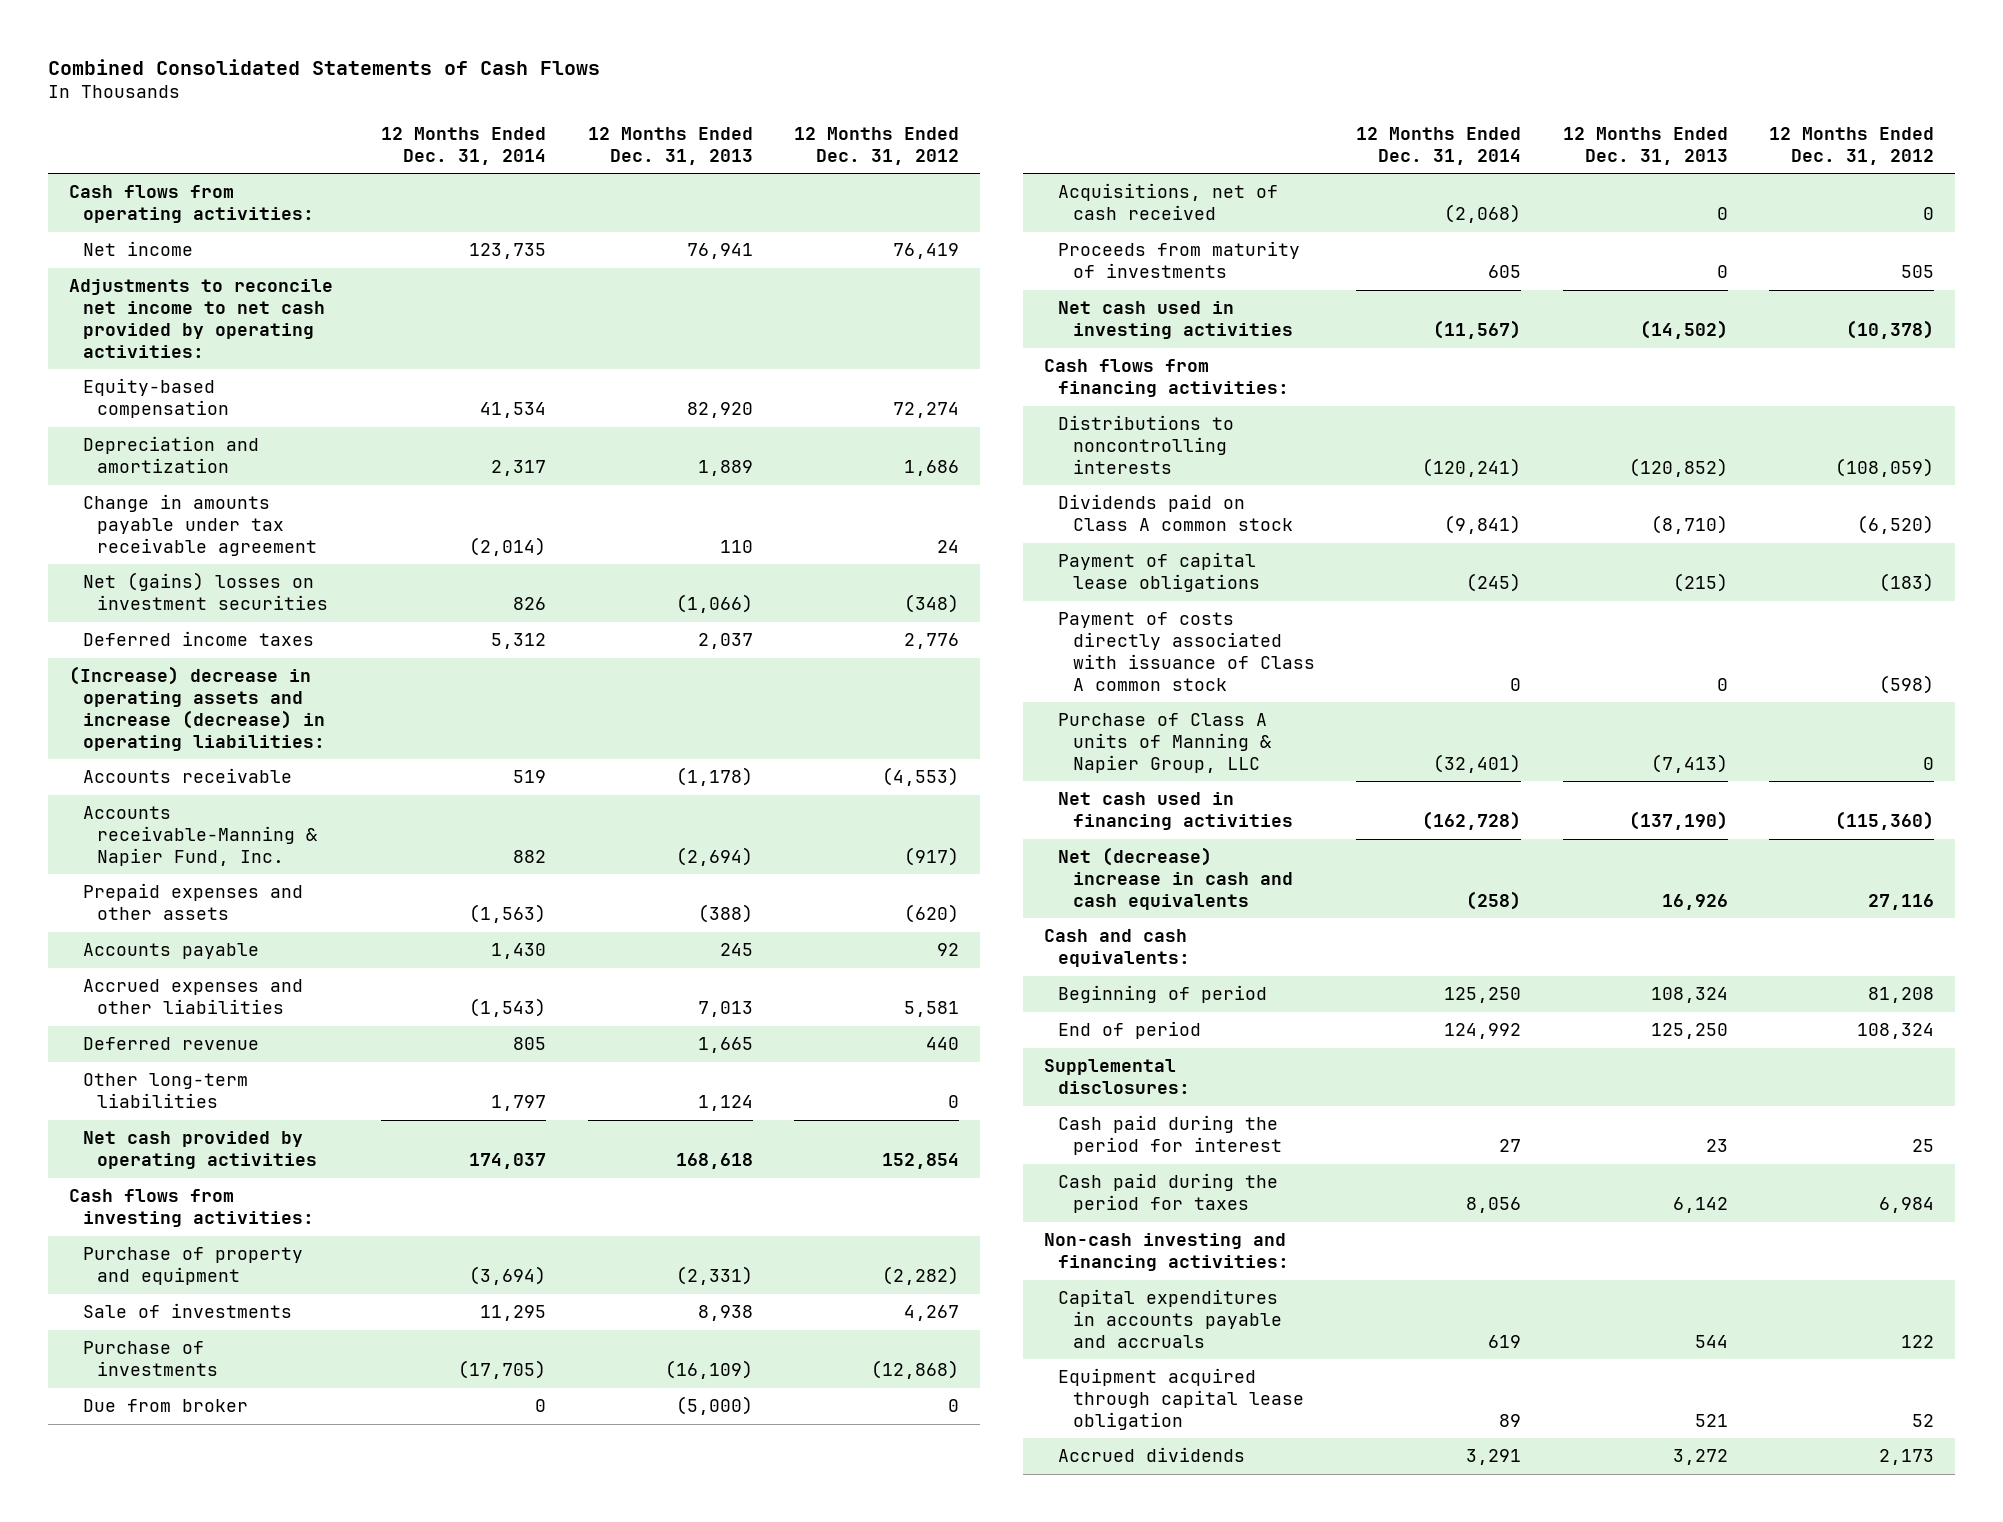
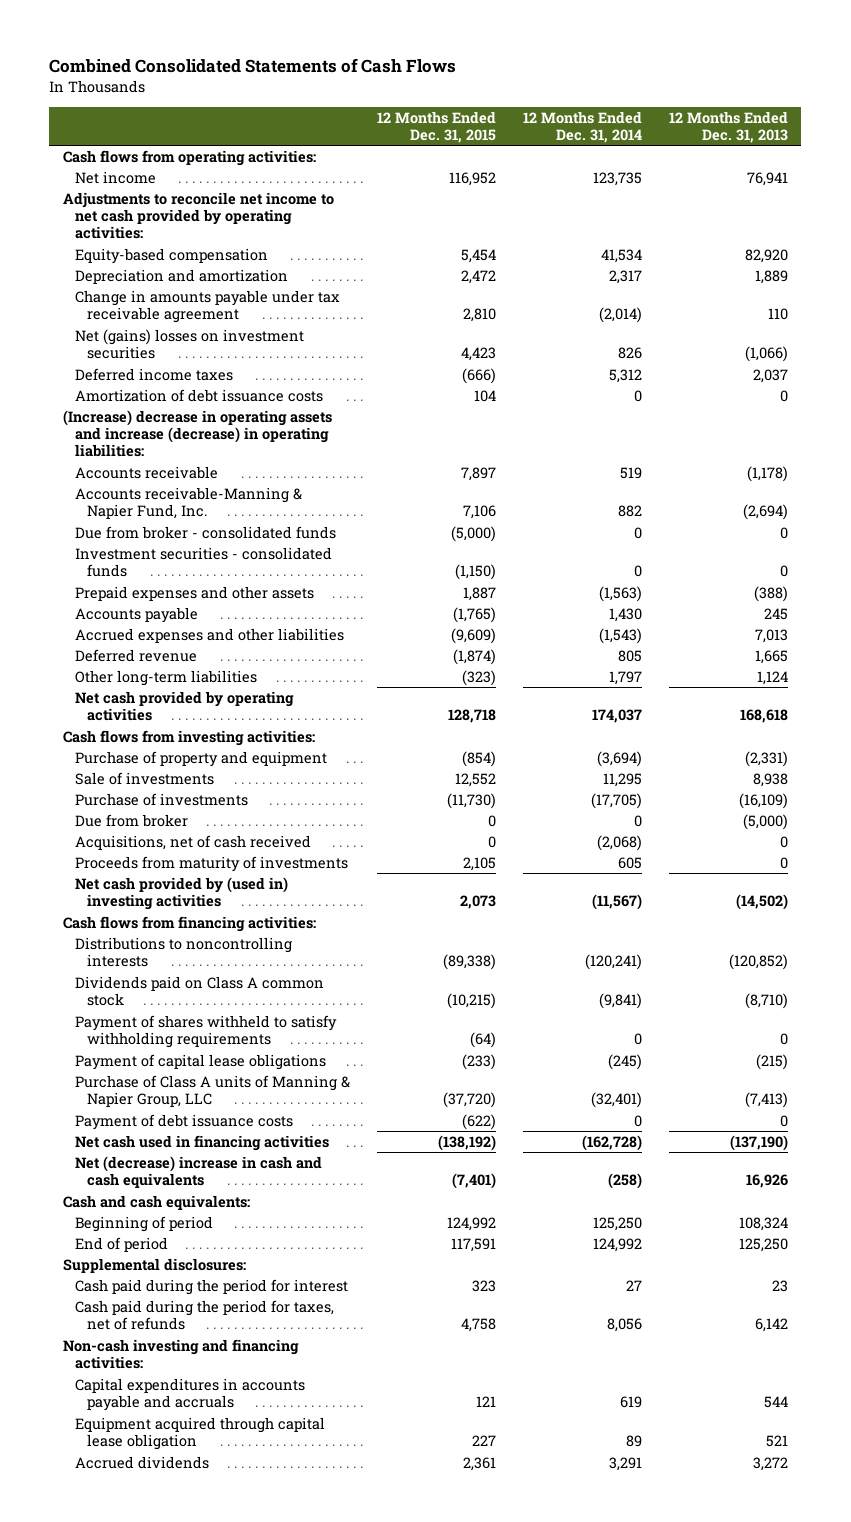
- | 12 Months Ended Dec. 31, 2014 | 12 Months Ended Dec. 31, 2013 | 12 Months Ended Dec. 31, 2012
+ | 12 Months Ended Dec. 31, 2015 | 12 Months Ended Dec. 31, 2014 | 12 Months Ended Dec. 31, 2013
+ Amortization of debt issuance costs | 104 | 0 | 0
+ Due from broker - consolidated funds | (5,000) | 0 | 0
+ Investment securities - consolidated funds | (1,150) | 0 | 0
- Net cash used in investing activities | (11,567) | (14,502) | (10,378)
+ Net cash provided by (used in) investing activities | 2,073 | (11,567) | (14,502)
+ Payment of shares withheld to satisfy withholding requirements | (64) | 0 | 0
- Payment of costs directly associated with issuance of Class A common stock | 0 | 0 | (598)
+ Payment of debt issuance costs | (622) | 0 | 0
- Cash paid during the period for taxes | 8,056 | 6,142 | 6,984
+ Cash paid during the period for taxes, net of refunds | 4,758 | 8,056 | 6,142

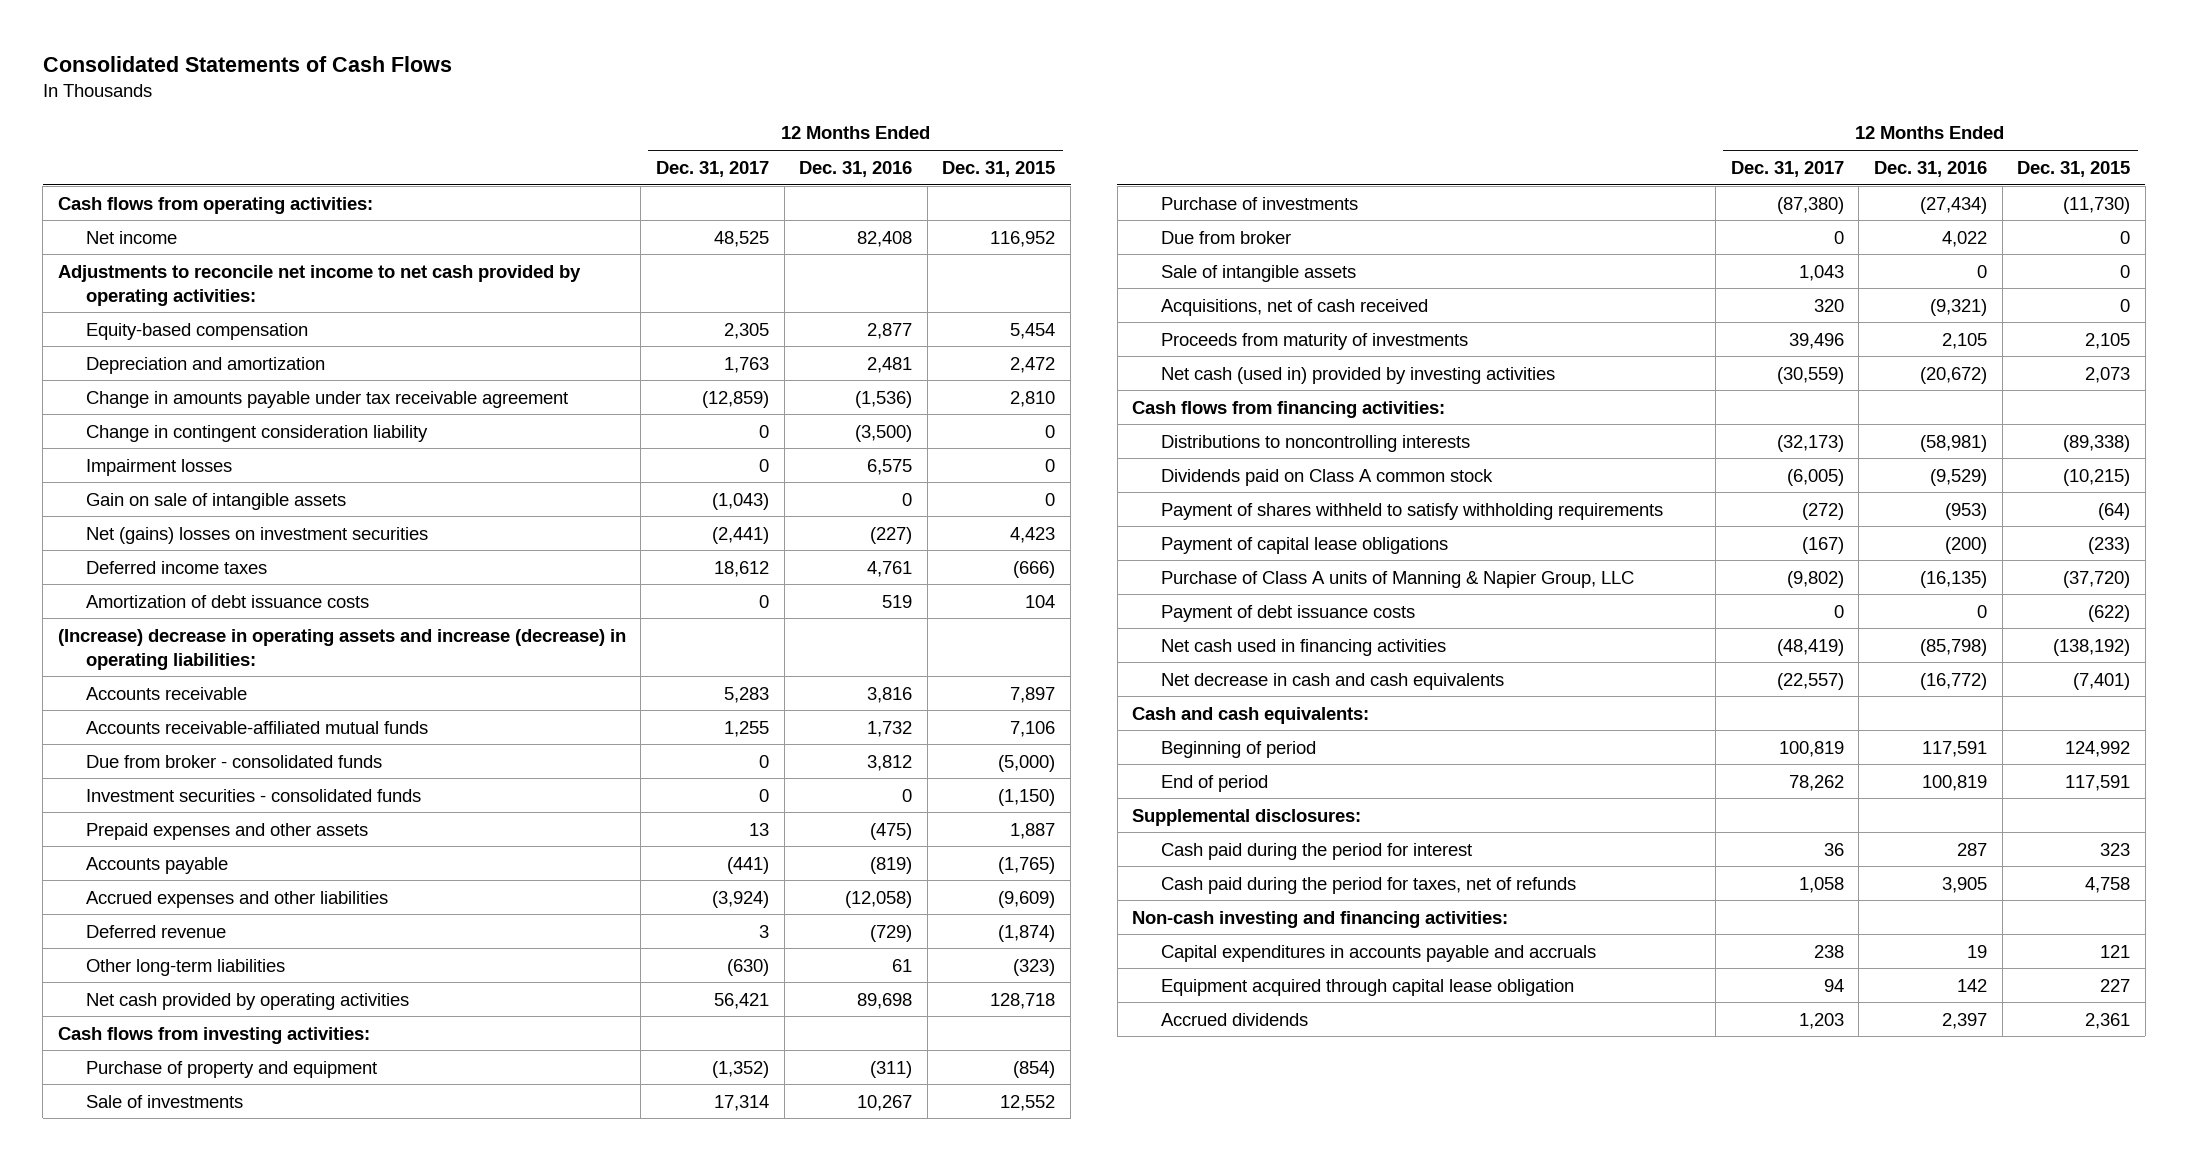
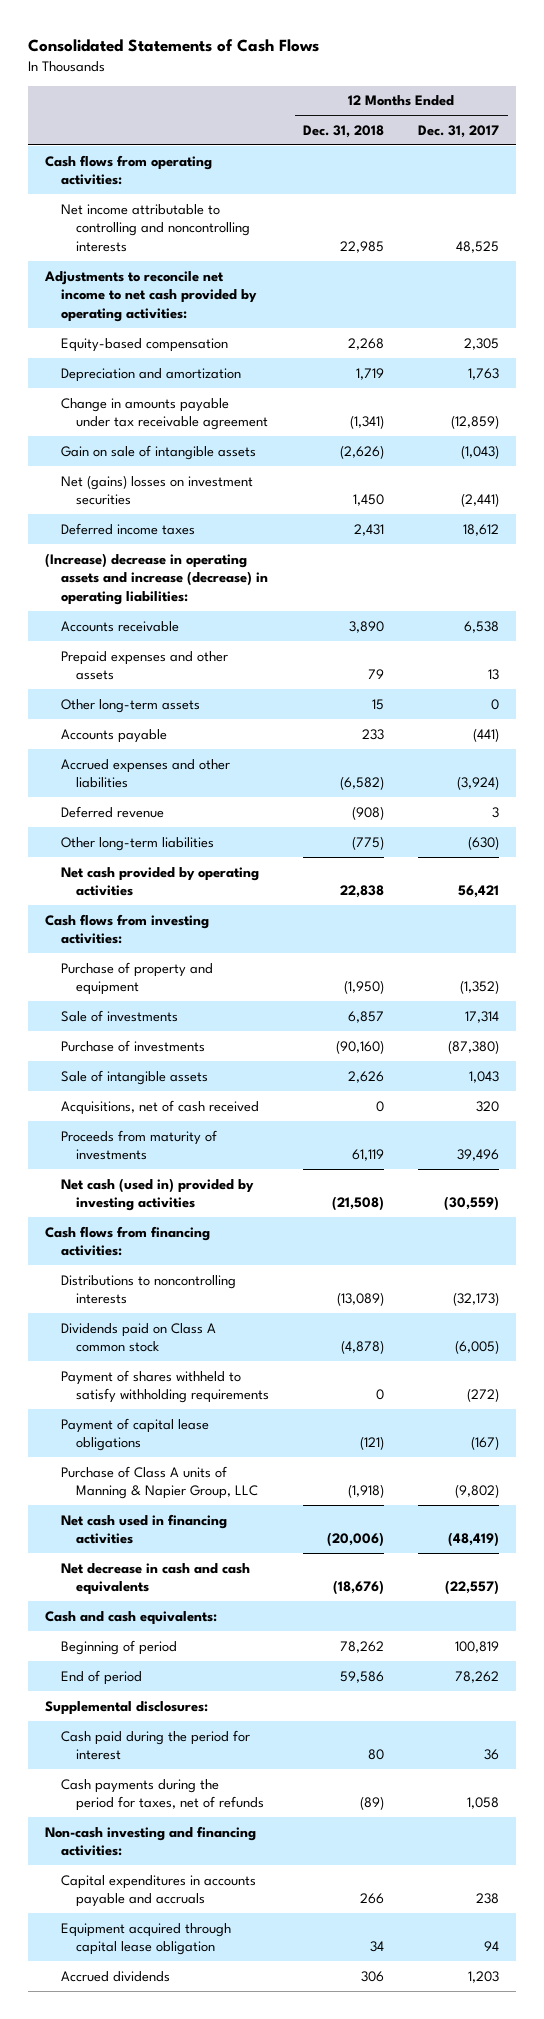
- | 12 Months Ended Dec. 31, 2017 | 12 Months Ended Dec. 31, 2016 | 12 Months Ended Dec. 31, 2015
+ | 12 Months Ended Dec. 31, 2018 | 12 Months Ended Dec. 31, 2017
- Net income | 48,525 | 82,408 | 116,952
+ Net income attributable to controlling and noncontrolling interests | 22,985 | 48,525
- Change in contingent consideration liability | 0 | (3,500) | 0
- Impairment losses | 0 | 6,575 | 0
- Amortization of debt issuance costs | 0 | 519 | 104
- Accounts receivable | 5,283 | 3,816 | 7,897
- Accounts receivable-affiliated mutual funds | 1,255 | 1,732 | 7,106
- Due from broker - consolidated funds | 0 | 3,812 | (5,000)
- Investment securities - consolidated funds | 0 | 0 | (1,150)
+ Accounts receivable | 3,890 | 6,538
+ Other long-term assets | 15 | 0
- Due from broker | 0 | 4,022 | 0
- Payment of debt issuance costs | 0 | 0 | (622)
- Cash paid during the period for taxes, net of refunds | 1,058 | 3,905 | 4,758
+ Cash payments during the period for taxes, net of refunds | (89) | 1,058

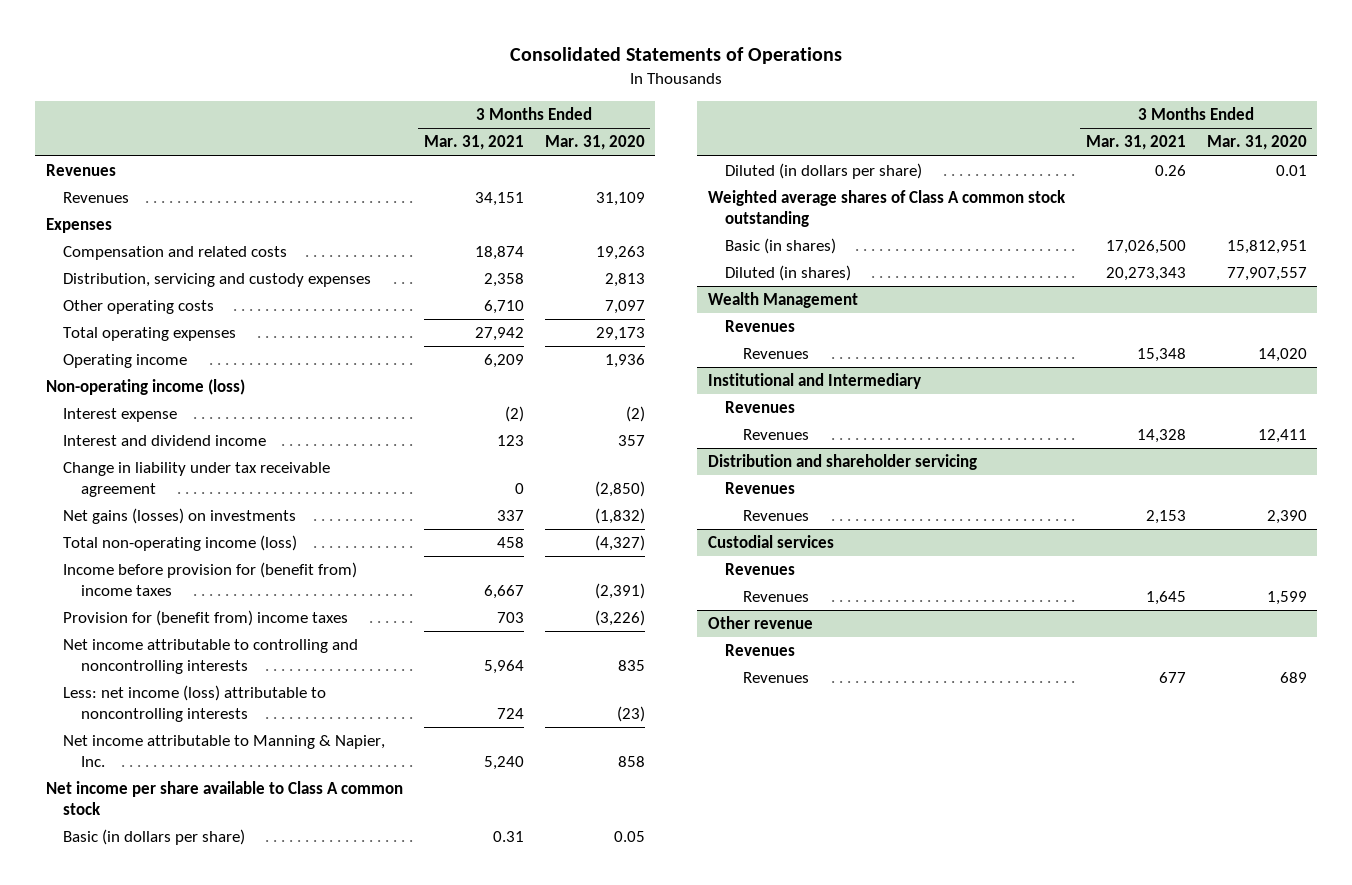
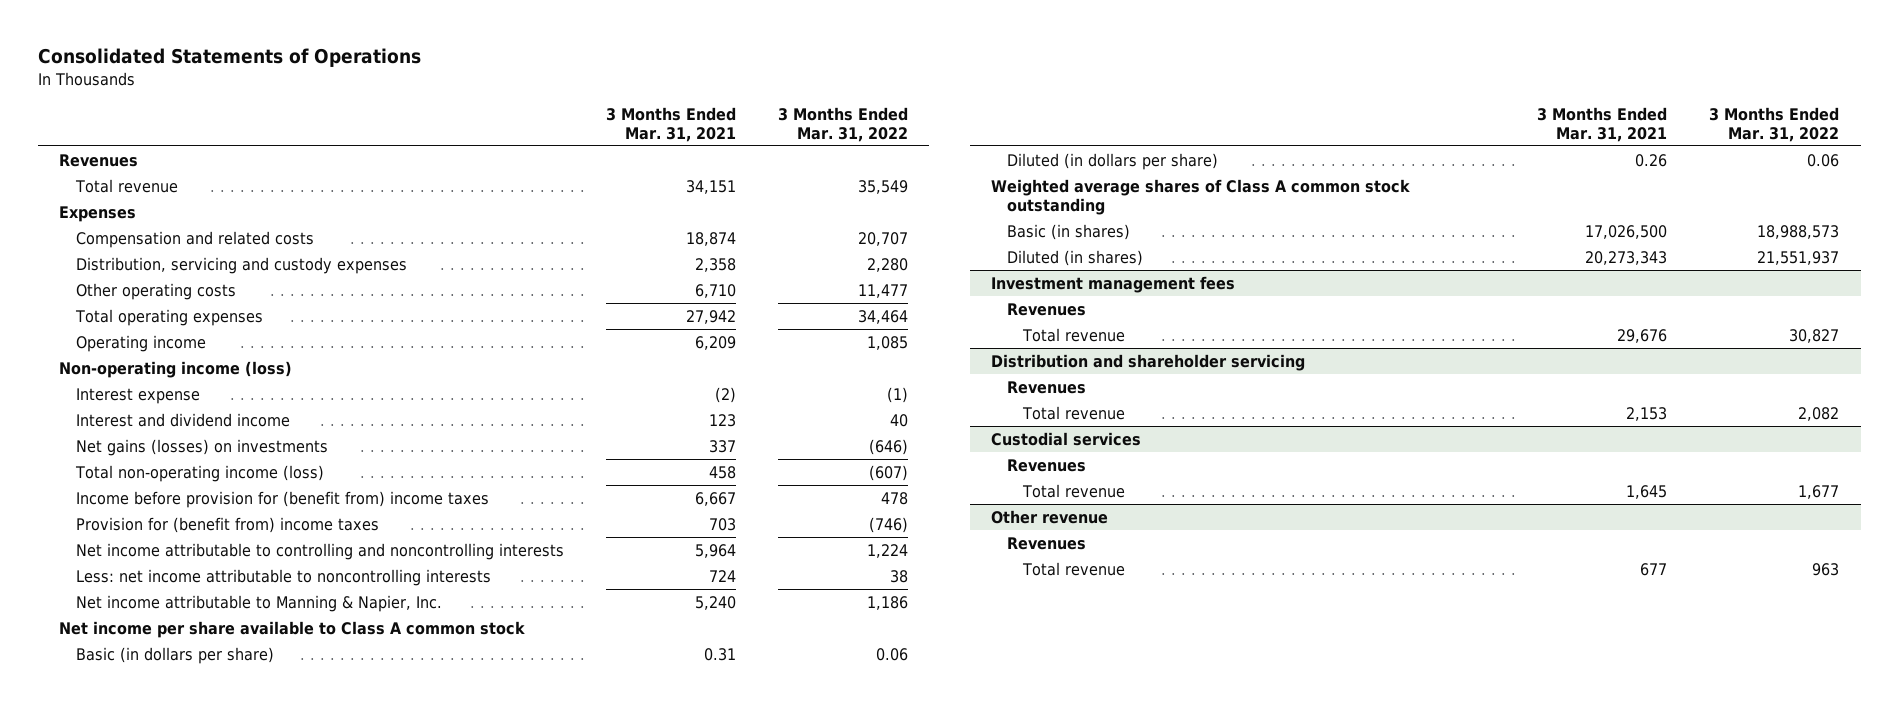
- | 3 Months Ended Mar. 31, 2021 | 3 Months Ended Mar. 31, 2020
+ | 3 Months Ended Mar. 31, 2021 | 3 Months Ended Mar. 31, 2022
- Revenues | 34,151 | 31,109
+ Total revenue | 34,151 | 35,549
- Change in liability under tax receivable agreement | 0 | (2,850)
- Less: net income (loss) attributable to noncontrolling interests | 724 | (23)
+ Less: net income attributable to noncontrolling interests | 724 | 38
- Wealth Management
- Revenues
- Revenues | 15,348 | 14,020
- Institutional and Intermediary
+ Investment management fees
- Revenues | 14,328 | 12,411
+ Total revenue | 29,676 | 30,827
@ Distribution and shareholder servicing
- Revenues | 2,153 | 2,390
+ Total revenue | 2,153 | 2,082
@ Custodial services
- Revenues | 1,645 | 1,599
+ Total revenue | 1,645 | 1,677
@ Other revenue
- Revenues | 677 | 689
+ Total revenue | 677 | 963

